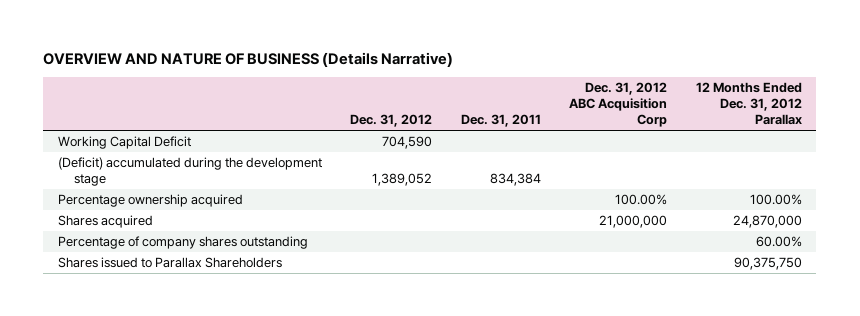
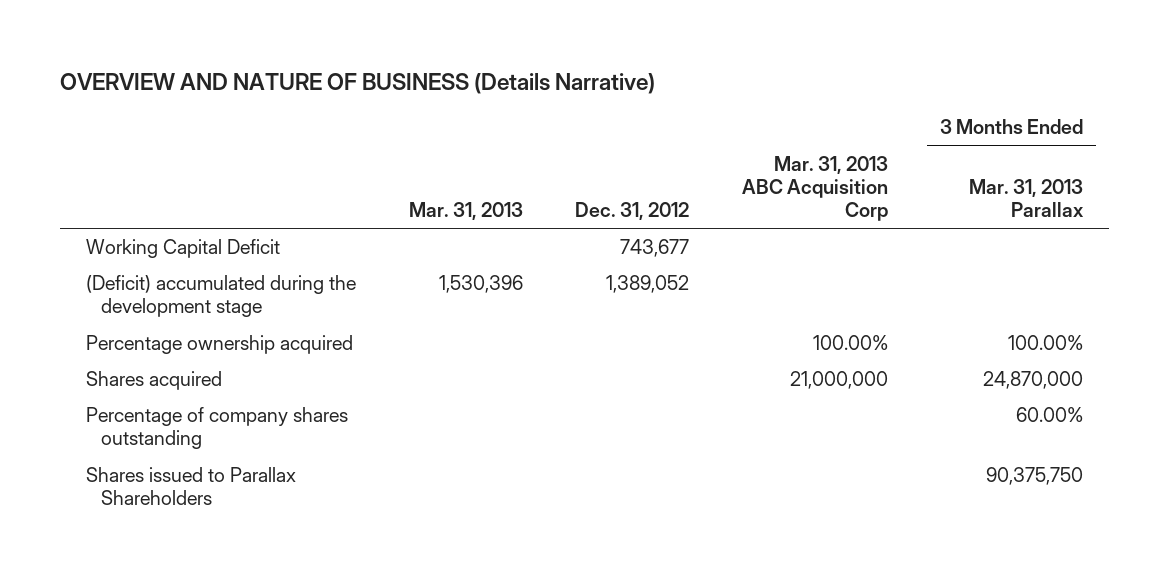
- | Dec. 31, 2012 | Dec. 31, 2011 | Dec. 31, 2012 ABC Acquisition Corp | 12 Months Ended Dec. 31, 2012 Parallax
+ | Mar. 31, 2013 | Dec. 31, 2012 | Mar. 31, 2013 ABC Acquisition Corp | 3 Months Ended Mar. 31, 2013 Parallax
- Working Capital Deficit | 704,590 | | |
+ Working Capital Deficit | | 743,677 | |

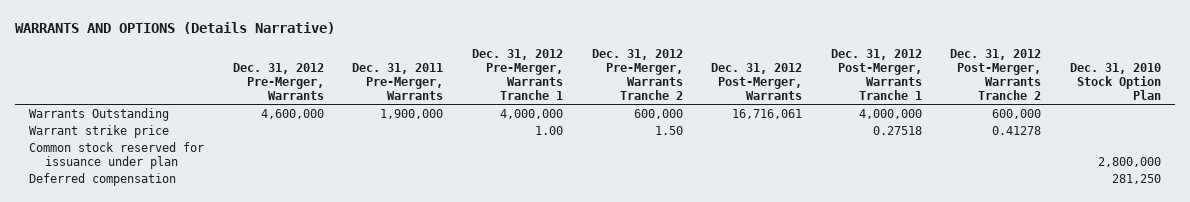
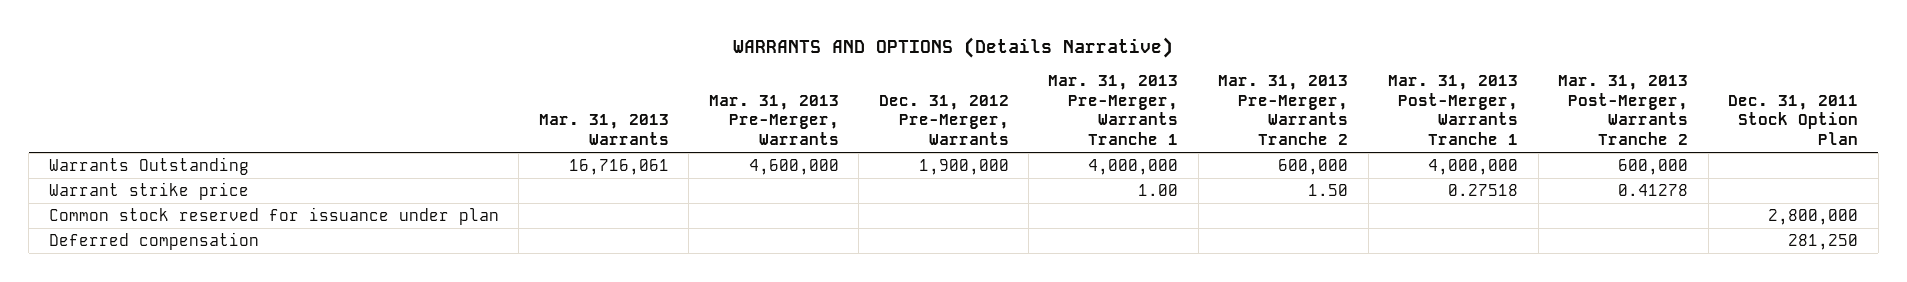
- | Dec. 31, 2012 Pre-Merger, Warrants | Dec. 31, 2011 Pre-Merger, Warrants | Dec. 31, 2012 Pre-Merger, Warrants Tranche 1 | Dec. 31, 2012 Pre-Merger, Warrants Tranche 2 | Dec. 31, 2012 Post-Merger, Warrants | Dec. 31, 2012 Post-Merger, Warrants Tranche 1 | Dec. 31, 2012 Post-Merger, Warrants Tranche 2 | Dec. 31, 2010 Stock Option Plan
+ | Mar. 31, 2013 Warrants | Mar. 31, 2013 Pre-Merger, Warrants | Dec. 31, 2012 Pre-Merger, Warrants | Mar. 31, 2013 Pre-Merger, Warrants Tranche 1 | Mar. 31, 2013 Pre-Merger, Warrants Tranche 2 | Mar. 31, 2013 Post-Merger, Warrants Tranche 1 | Mar. 31, 2013 Post-Merger, Warrants Tranche 2 | Dec. 31, 2011 Stock Option Plan
- Warrants Outstanding | 4,600,000 | 1,900,000 | 4,000,000 | 600,000 | 16,716,061 | 4,000,000 | 600,000 |
+ Warrants Outstanding | 16,716,061 | 4,600,000 | 1,900,000 | 4,000,000 | 600,000 | 4,000,000 | 600,000 |

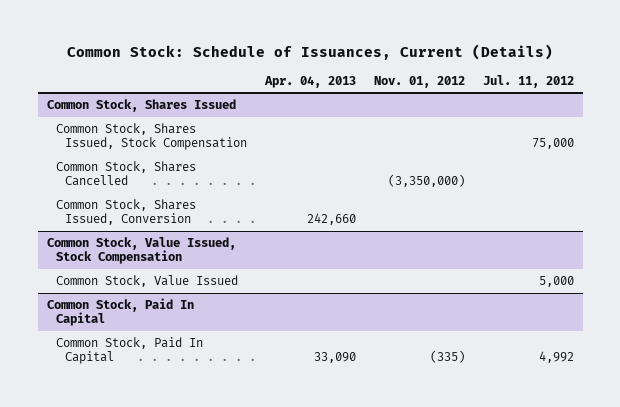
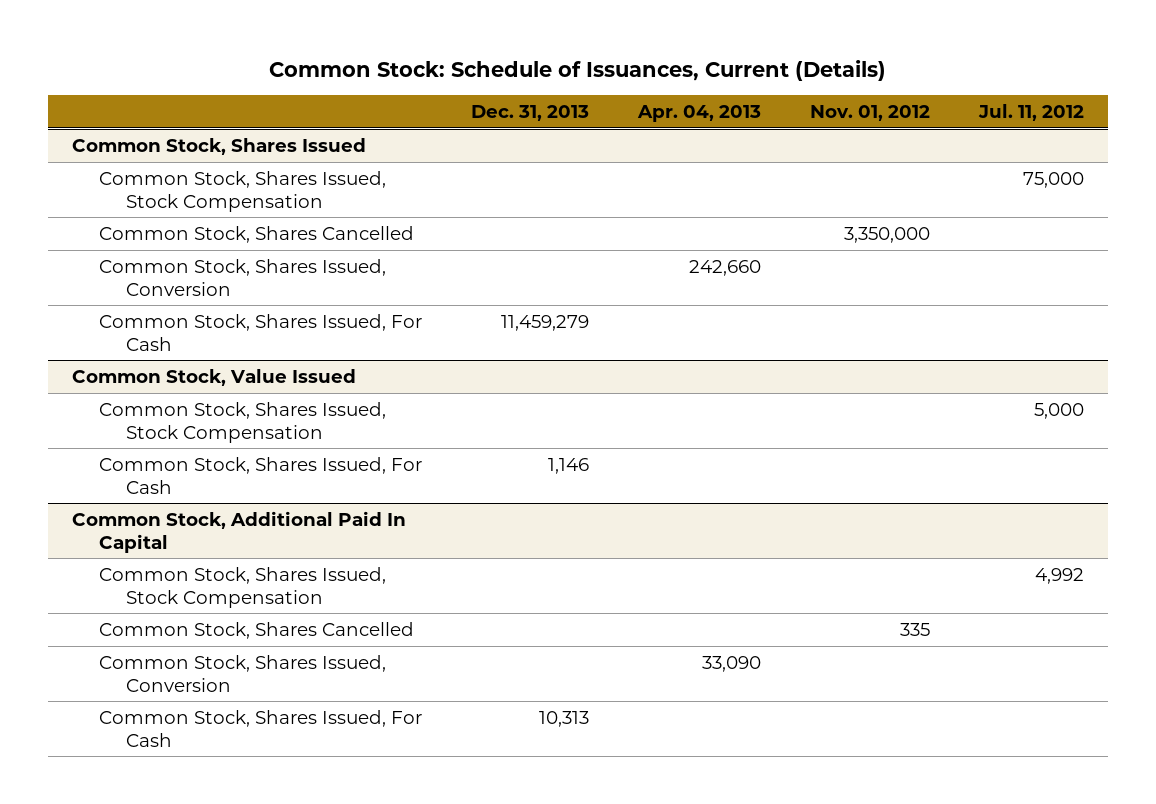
- | Apr. 04, 2013 | Nov. 01, 2012 | Jul. 11, 2012
+ | Dec. 31, 2013 | Apr. 04, 2013 | Nov. 01, 2012 | Jul. 11, 2012
@ Common Stock, Shares Issued
- Common Stock, Shares Cancelled | | (3,350,000) |
+ Common Stock, Shares Cancelled | | | 3,350,000 |
- Common Stock, Value Issued, Stock Compensation
- Common Stock, Value Issued | | | 5,000
- Common Stock, Paid In Capital
- Common Stock, Paid In Capital | 33,090 | (335) | 4,992
@ Common Stock, Shares Issued
+ Common Stock, Shares Issued, For Cash | 11,459,279 | | |
+ Common Stock, Value Issued
+ Common Stock, Shares Issued, Stock Compensation | | | | 5,000
+ Common Stock, Shares Issued, For Cash | 1,146 | | |
+ Common Stock, Additional Paid In Capital
+ Common Stock, Shares Issued, Stock Compensation | | | | 4,992
+ Common Stock, Shares Cancelled | | | 335 |
+ Common Stock, Shares Issued, Conversion | | 33,090 | |
+ Common Stock, Shares Issued, For Cash | 10,313 | | |

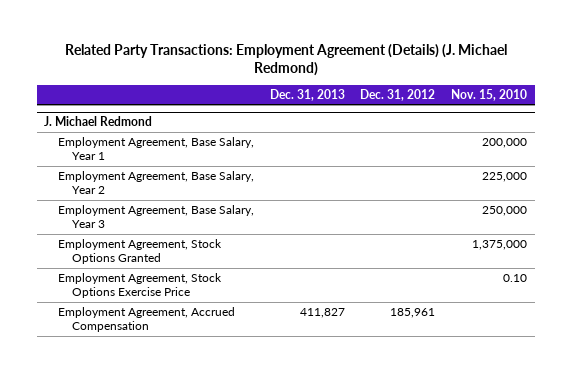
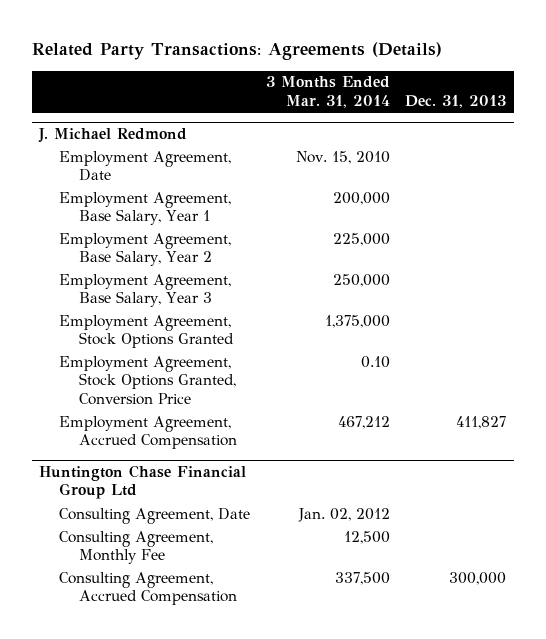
- Related Party Transactions: Employment Agreement (Details) (J. Michael Redmond)
+ Related Party Transactions: Agreements (Details)
- | Dec. 31, 2013 | Dec. 31, 2012 | Nov. 15, 2010
+ | 3 Months Ended Mar. 31, 2014 | Dec. 31, 2013
@ J. Michael Redmond
+ Employment Agreement, Date | Nov. 15, 2010 |
- Employment Agreement, Stock Options Exercise Price | | | 0.10
+ Employment Agreement, Stock Options Granted, Conversion Price | 0.10 |
+ Huntington Chase Financial Group Ltd
+ Consulting Agreement, Date | Jan. 02, 2012 |
+ Consulting Agreement, Monthly Fee | 12,500 |
+ Consulting Agreement, Accrued Compensation | 337,500 | 300,000

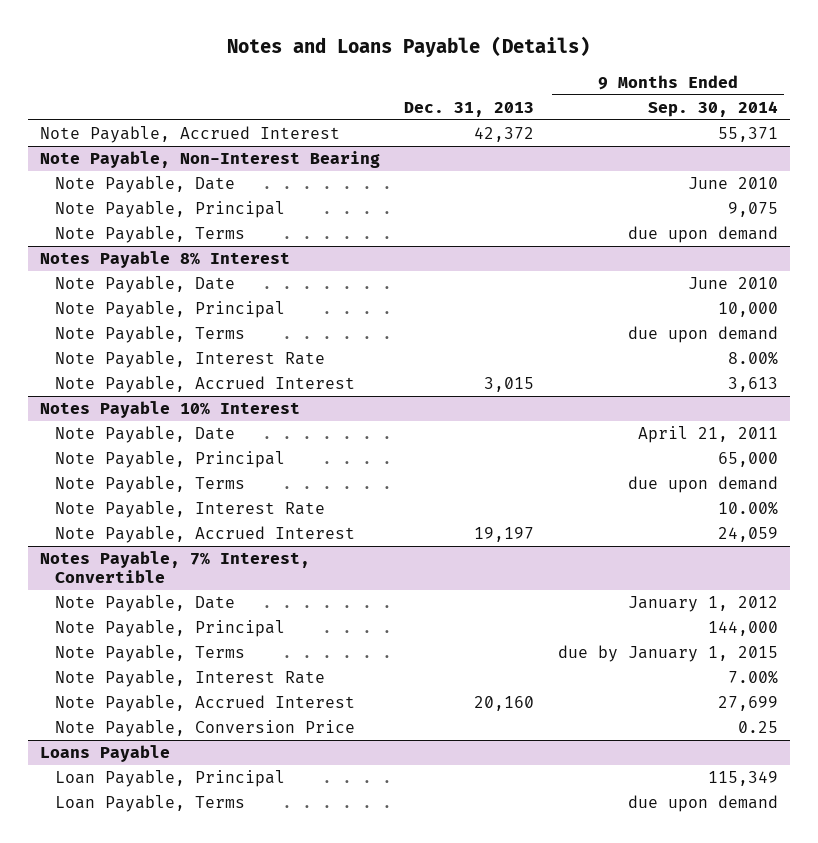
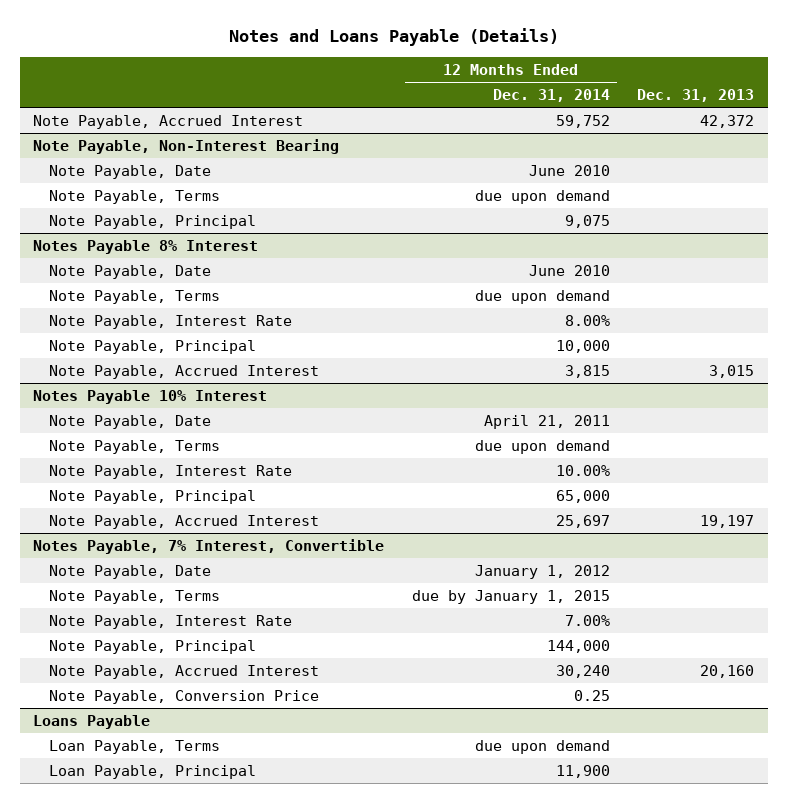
- | Dec. 31, 2013 | 9 Months Ended Sep. 30, 2014
+ | 12 Months Ended Dec. 31, 2014 | Dec. 31, 2013
@ Note Payable, Non-Interest Bearing
moved down: Note Payable, Principal | 9,075 |
@ Notes Payable 8% Interest
moved down: Note Payable, Principal | 10,000 |
@ Notes Payable 10% Interest
moved down: Note Payable, Principal | 65,000 |
@ Notes Payable, 7% Interest, Convertible
moved down: Note Payable, Principal | 144,000 |
@ Loans Payable
moved down: Loan Payable, Principal | 11,900 |

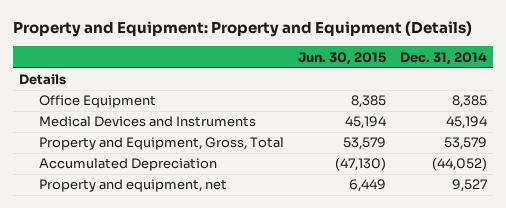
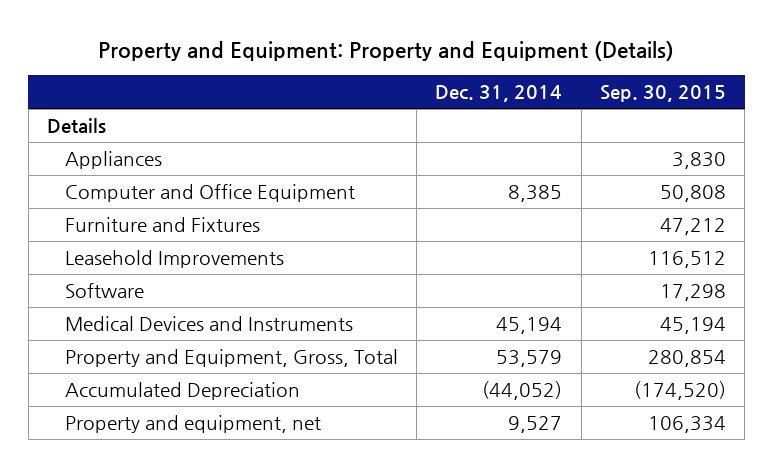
- | Jun. 30, 2015 | Dec. 31, 2014
+ | Dec. 31, 2014 | Sep. 30, 2015
- Office Equipment | 8,385 | 8,385
+ Appliances | | 3,830
+ Computer and Office Equipment | 8,385 | 50,808
+ Furniture and Fixtures | | 47,212
+ Leasehold Improvements | | 116,512
+ Software | | 17,298

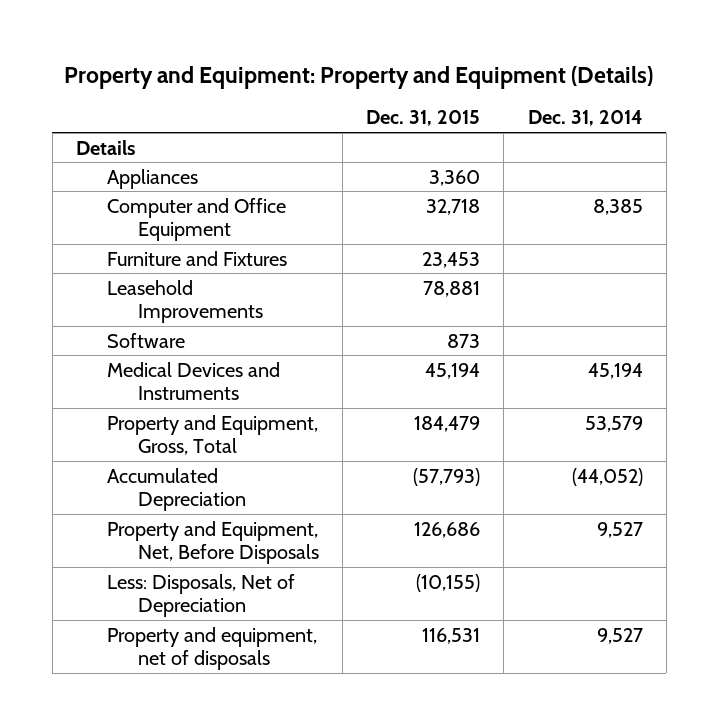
- | Dec. 31, 2014 | Sep. 30, 2015
+ | Dec. 31, 2015 | Dec. 31, 2014
- Property and equipment, net | 9,527 | 106,334
+ Property and Equipment, Net, Before Disposals | 126,686 | 9,527
+ Less: Disposals, Net of Depreciation | (10,155) |
+ Property and equipment, net of disposals | 116,531 | 9,527

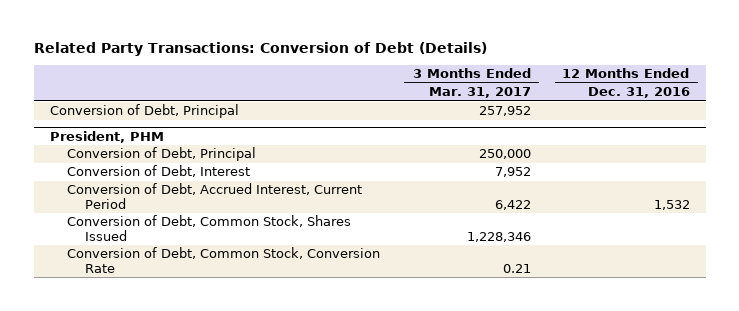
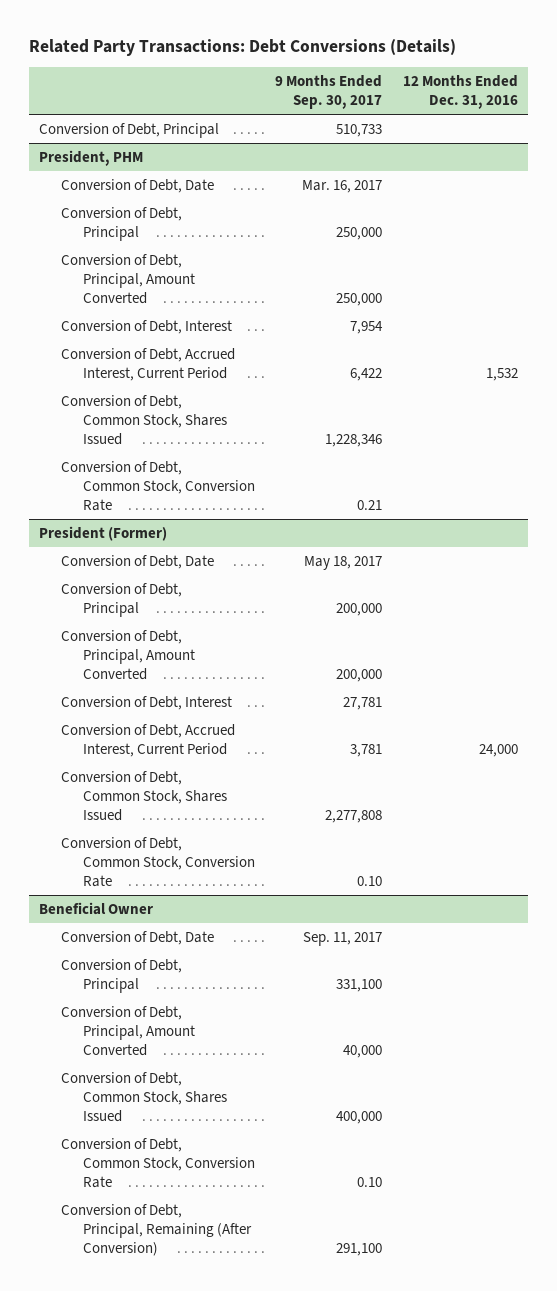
- Related Party Transactions: Conversion of Debt (Details)
+ Related Party Transactions: Debt Conversions (Details)
- | 3 Months Ended Mar. 31, 2017 | 12 Months Ended Dec. 31, 2016
+ | 9 Months Ended Sep. 30, 2017 | 12 Months Ended Dec. 31, 2016
@ President, PHM
+ Conversion of Debt, Date | Mar. 16, 2017 |
+ Conversion of Debt, Principal, Amount Converted | 250,000 |
+ President (Former)
+ Conversion of Debt, Date | May 18, 2017 |
+ Conversion of Debt, Principal | 200,000 |
+ Conversion of Debt, Principal, Amount Converted | 200,000 |
+ Conversion of Debt, Interest | 27,781 |
+ Conversion of Debt, Accrued Interest, Current Period | 3,781 | 24,000
+ Conversion of Debt, Common Stock, Shares Issued | 2,277,808 |
+ Conversion of Debt, Common Stock, Conversion Rate | 0.10 |
+ Beneficial Owner
+ Conversion of Debt, Date | Sep. 11, 2017 |
+ Conversion of Debt, Principal | 331,100 |
+ Conversion of Debt, Principal, Amount Converted | 40,000 |
+ Conversion of Debt, Common Stock, Shares Issued | 400,000 |
+ Conversion of Debt, Common Stock, Conversion Rate | 0.10 |
+ Conversion of Debt, Principal, Remaining (After Conversion) | 291,100 |

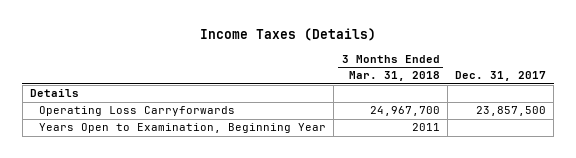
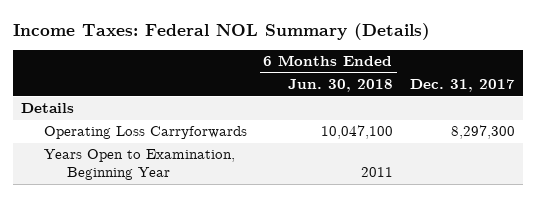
- Income Taxes (Details)
+ Income Taxes: Federal NOL Summary (Details)
- | 3 Months Ended Mar. 31, 2018 | Dec. 31, 2017
+ | 6 Months Ended Jun. 30, 2018 | Dec. 31, 2017
- Operating Loss Carryforwards | 24,967,700 | 23,857,500
+ Operating Loss Carryforwards | 10,047,100 | 8,297,300

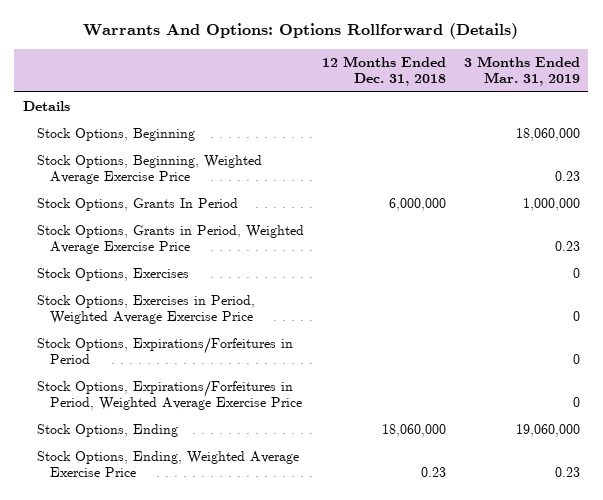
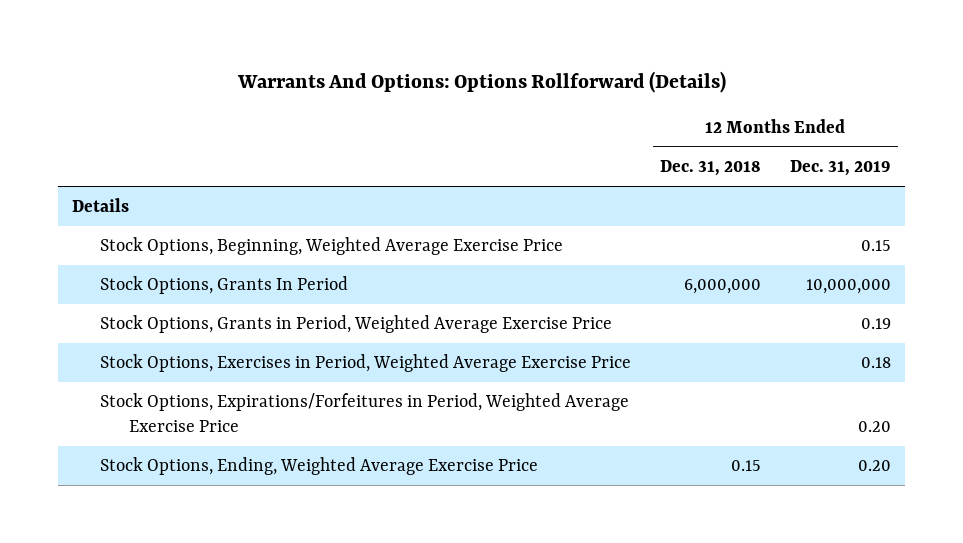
- | 12 Months Ended Dec. 31, 2018 | 3 Months Ended Mar. 31, 2019
+ | 12 Months Ended Dec. 31, 2018 | 12 Months Ended Dec. 31, 2019
- Stock Options, Beginning | | 18,060,000
- Stock Options, Exercises | | 0
- Stock Options, Expirations/Forfeitures in Period | | 0
- Stock Options, Ending | 18,060,000 | 19,060,000
- Stock Options, Ending, Weighted Average Exercise Price | 0.23 | 0.23
+ Stock Options, Ending, Weighted Average Exercise Price | 0.15 | 0.20

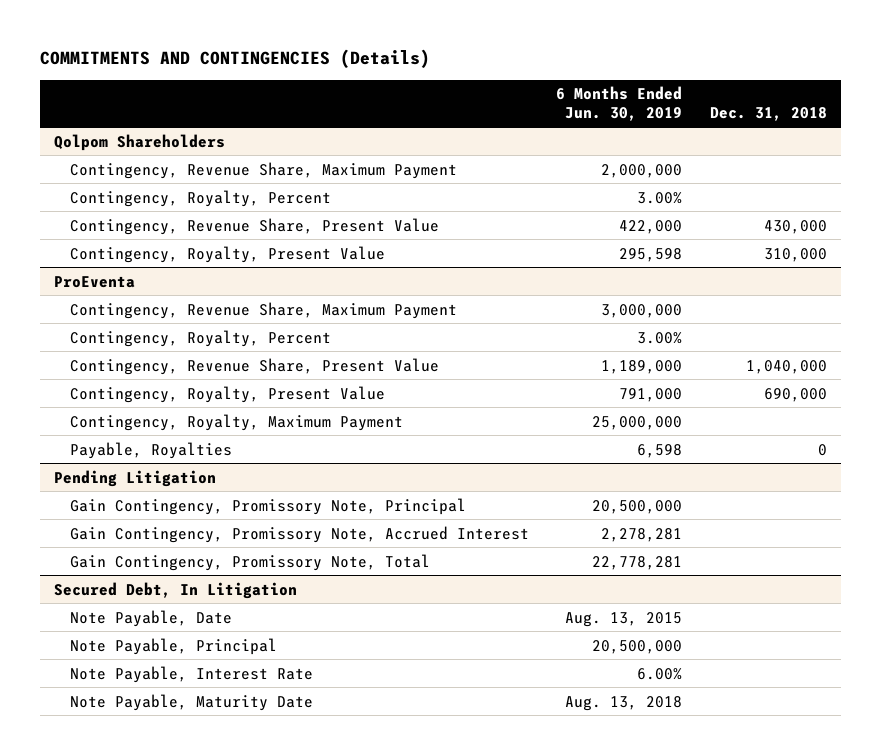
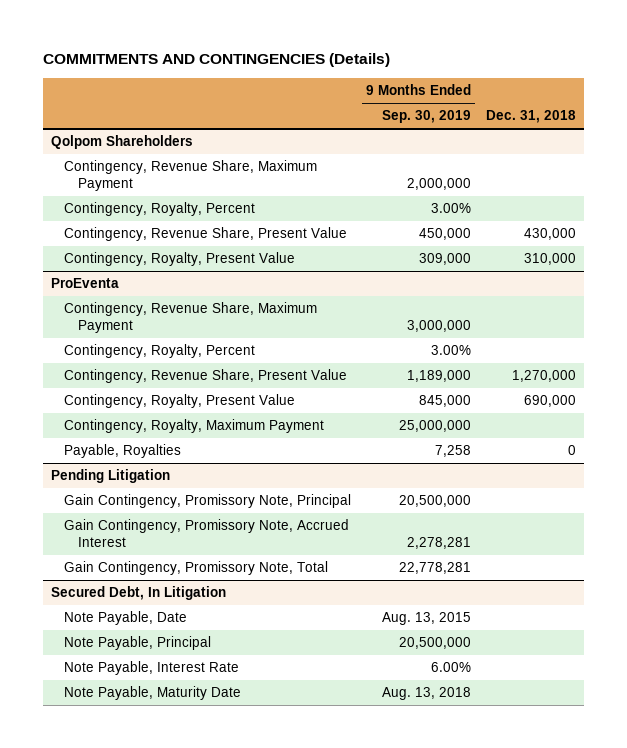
- | 6 Months Ended Jun. 30, 2019 | Dec. 31, 2018
+ | 9 Months Ended Sep. 30, 2019 | Dec. 31, 2018
@ ProEventa
- Contingency, Revenue Share, Present Value | 1,189,000 | 1,040,000
+ Contingency, Revenue Share, Present Value | 1,189,000 | 1,270,000

